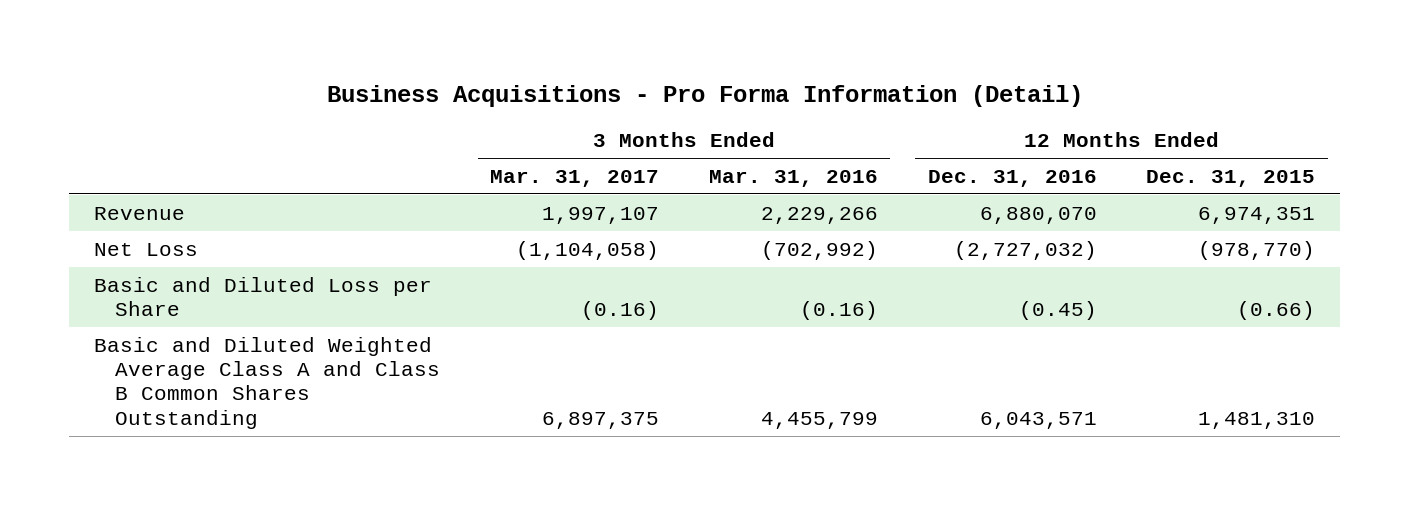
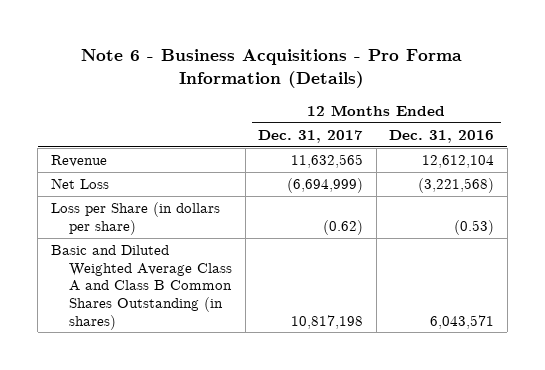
- Business Acquisitions - Pro Forma Information (Detail)
+ Note 6 - Business Acquisitions - Pro Forma Information (Details)
- | 3 Months Ended Mar. 31, 2017 | 3 Months Ended Mar. 31, 2016 | 12 Months Ended Dec. 31, 2016 | 12 Months Ended Dec. 31, 2015
+ | 12 Months Ended Dec. 31, 2017 | 12 Months Ended Dec. 31, 2016
- Revenue | 1,997,107 | 2,229,266 | 6,880,070 | 6,974,351
- Net Loss | (1,104,058) | (702,992) | (2,727,032) | (978,770)
- Basic and Diluted Loss per Share | (0.16) | (0.16) | (0.45) | (0.66)
- Basic and Diluted Weighted Average Class A and Class B Common Shares Outstanding | 6,897,375 | 4,455,799 | 6,043,571 | 1,481,310
+ Revenue | 11,632,565 | 12,612,104
+ Net Loss | (6,694,999) | (3,221,568)
+ Loss per Share (in dollars per share) | (0.62) | (0.53)
+ Basic and Diluted Weighted Average Class A and Class B Common Shares Outstanding (in shares) | 10,817,198 | 6,043,571

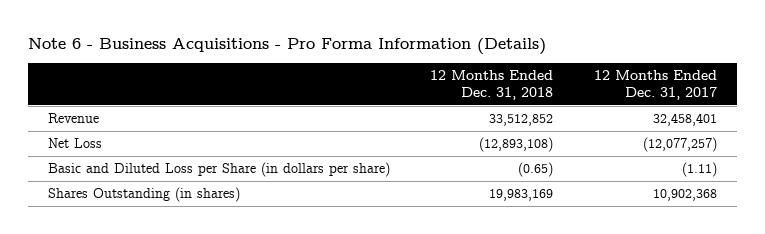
- | 12 Months Ended Dec. 31, 2017 | 12 Months Ended Dec. 31, 2016
+ | 12 Months Ended Dec. 31, 2018 | 12 Months Ended Dec. 31, 2017
- Revenue | 11,632,565 | 12,612,104
- Net Loss | (6,694,999) | (3,221,568)
- Loss per Share (in dollars per share) | (0.62) | (0.53)
- Basic and Diluted Weighted Average Class A and Class B Common Shares Outstanding (in shares) | 10,817,198 | 6,043,571
+ Revenue | 33,512,852 | 32,458,401
+ Net Loss | (12,893,108) | (12,077,257)
+ Basic and Diluted Loss per Share (in dollars per share) | (0.65) | (1.11)
+ Shares Outstanding (in shares) | 19,983,169 | 10,902,368

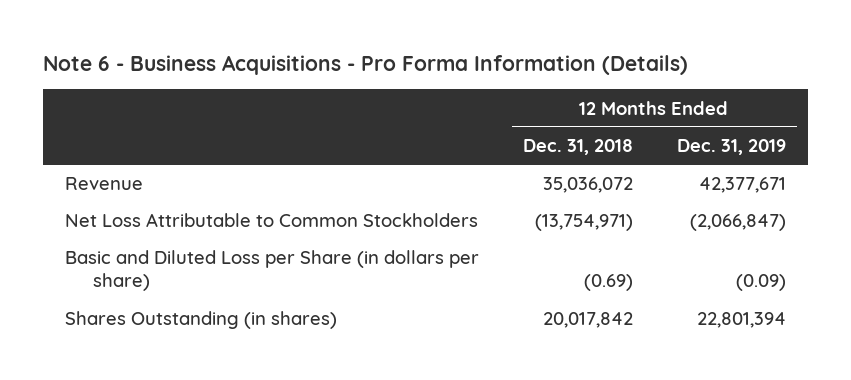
- | 12 Months Ended Dec. 31, 2018 | 12 Months Ended Dec. 31, 2017
+ | 12 Months Ended Dec. 31, 2018 | 12 Months Ended Dec. 31, 2019
- Revenue | 33,512,852 | 32,458,401
- Net Loss | (12,893,108) | (12,077,257)
- Basic and Diluted Loss per Share (in dollars per share) | (0.65) | (1.11)
- Shares Outstanding (in shares) | 19,983,169 | 10,902,368
+ Revenue | 35,036,072 | 42,377,671
+ Net Loss Attributable to Common Stockholders | (13,754,971) | (2,066,847)
+ Basic and Diluted Loss per Share (in dollars per share) | (0.69) | (0.09)
+ Shares Outstanding (in shares) | 20,017,842 | 22,801,394

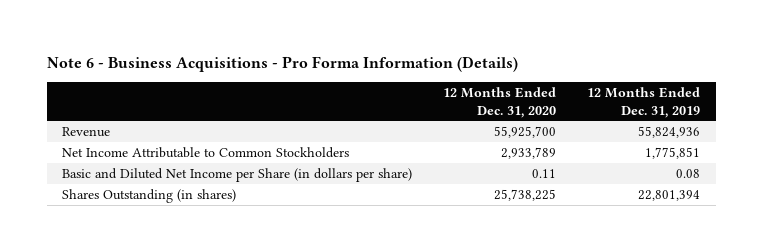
- | 12 Months Ended Dec. 31, 2018 | 12 Months Ended Dec. 31, 2019
+ | 12 Months Ended Dec. 31, 2020 | 12 Months Ended Dec. 31, 2019
- Revenue | 35,036,072 | 42,377,671
- Net Loss Attributable to Common Stockholders | (13,754,971) | (2,066,847)
- Basic and Diluted Loss per Share (in dollars per share) | (0.69) | (0.09)
+ Revenue | 55,925,700 | 55,824,936
+ Net Income Attributable to Common Stockholders | 2,933,789 | 1,775,851
+ Basic and Diluted Net Income per Share (in dollars per share) | 0.11 | 0.08

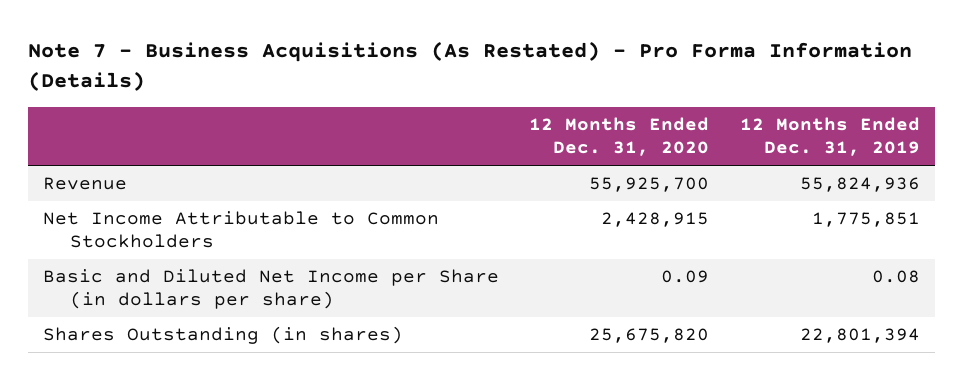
- Note 6 - Business Acquisitions - Pro Forma Information (Details)
+ Note 7 - Business Acquisitions (As Restated) - Pro Forma Information (Details)
- Net Income Attributable to Common Stockholders | 2,933,789 | 1,775,851
- Basic and Diluted Net Income per Share (in dollars per share) | 0.11 | 0.08
- Shares Outstanding (in shares) | 25,738,225 | 22,801,394
+ Net Income Attributable to Common Stockholders | 2,428,915 | 1,775,851
+ Basic and Diluted Net Income per Share (in dollars per share) | 0.09 | 0.08
+ Shares Outstanding (in shares) | 25,675,820 | 22,801,394

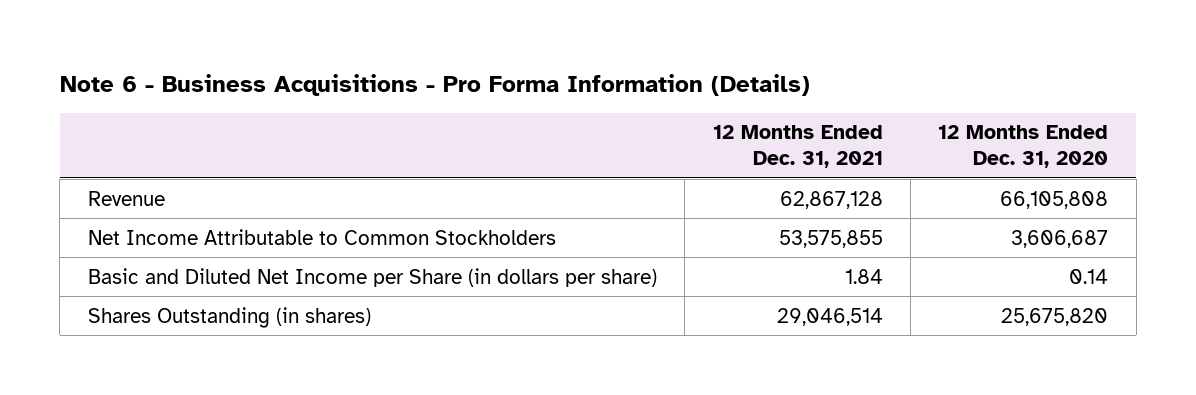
- Note 7 - Business Acquisitions (As Restated) - Pro Forma Information (Details)
+ Note 6 - Business Acquisitions - Pro Forma Information (Details)
- | 12 Months Ended Dec. 31, 2020 | 12 Months Ended Dec. 31, 2019
+ | 12 Months Ended Dec. 31, 2021 | 12 Months Ended Dec. 31, 2020
- Revenue | 55,925,700 | 55,824,936
- Net Income Attributable to Common Stockholders | 2,428,915 | 1,775,851
- Basic and Diluted Net Income per Share (in dollars per share) | 0.09 | 0.08
+ Revenue | 62,867,128 | 66,105,808
+ Net Income Attributable to Common Stockholders | 53,575,855 | 3,606,687
+ Basic and Diluted Net Income per Share (in dollars per share) | 1.84 | 0.14

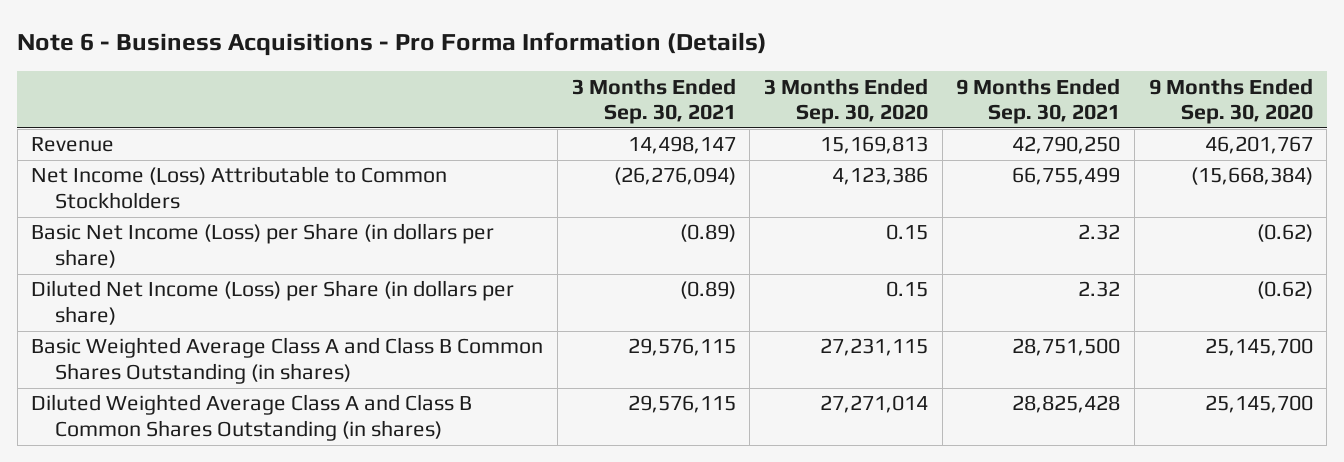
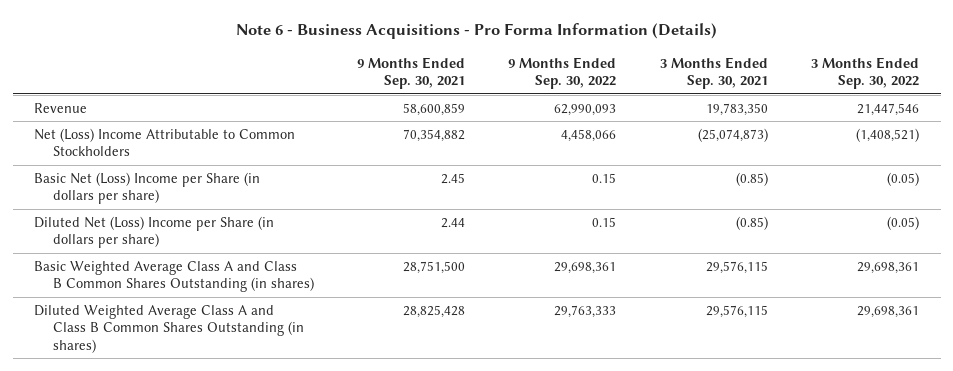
- | 3 Months Ended Sep. 30, 2021 | 3 Months Ended Sep. 30, 2020 | 9 Months Ended Sep. 30, 2021 | 9 Months Ended Sep. 30, 2020
+ | 9 Months Ended Sep. 30, 2021 | 9 Months Ended Sep. 30, 2022 | 3 Months Ended Sep. 30, 2021 | 3 Months Ended Sep. 30, 2022
- Revenue | 14,498,147 | 15,169,813 | 42,790,250 | 46,201,767
- Net Income (Loss) Attributable to Common Stockholders | (26,276,094) | 4,123,386 | 66,755,499 | (15,668,384)
- Basic Net Income (Loss) per Share (in dollars per share) | (0.89) | 0.15 | 2.32 | (0.62)
- Diluted Net Income (Loss) per Share (in dollars per share) | (0.89) | 0.15 | 2.32 | (0.62)
+ Revenue | 58,600,859 | 62,990,093 | 19,783,350 | 21,447,546
+ Net (Loss) Income Attributable to Common Stockholders | 70,354,882 | 4,458,066 | (25,074,873) | (1,408,521)
+ Basic Net (Loss) Income per Share (in dollars per share) | 2.45 | 0.15 | (0.85) | (0.05)
+ Diluted Net (Loss) Income per Share (in dollars per share) | 2.44 | 0.15 | (0.85) | (0.05)

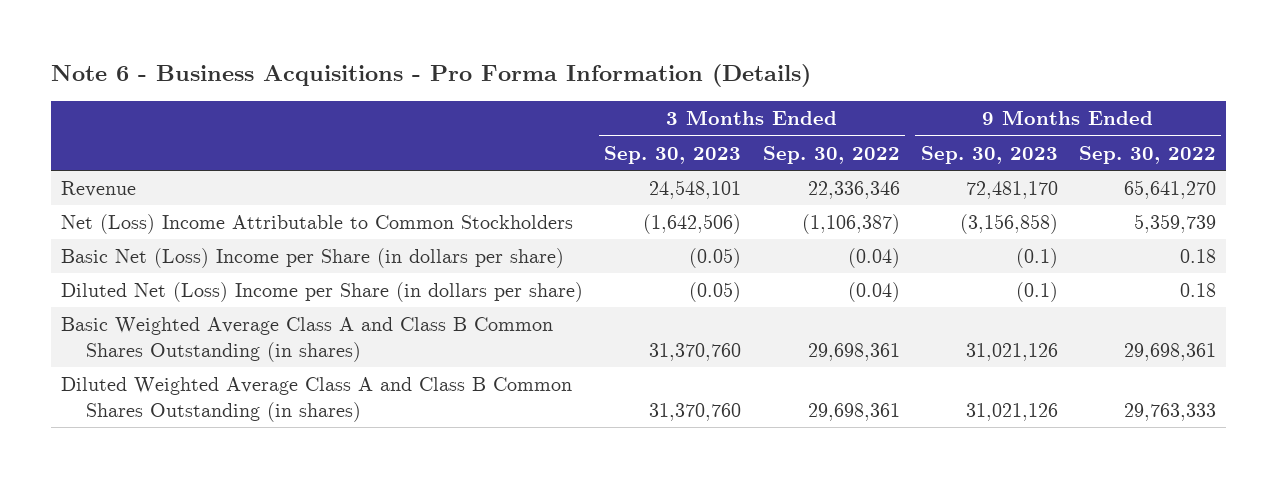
- | 9 Months Ended Sep. 30, 2021 | 9 Months Ended Sep. 30, 2022 | 3 Months Ended Sep. 30, 2021 | 3 Months Ended Sep. 30, 2022
+ | 3 Months Ended Sep. 30, 2023 | 3 Months Ended Sep. 30, 2022 | 9 Months Ended Sep. 30, 2023 | 9 Months Ended Sep. 30, 2022
- Revenue | 58,600,859 | 62,990,093 | 19,783,350 | 21,447,546
- Net (Loss) Income Attributable to Common Stockholders | 70,354,882 | 4,458,066 | (25,074,873) | (1,408,521)
- Basic Net (Loss) Income per Share (in dollars per share) | 2.45 | 0.15 | (0.85) | (0.05)
- Diluted Net (Loss) Income per Share (in dollars per share) | 2.44 | 0.15 | (0.85) | (0.05)
+ Revenue | 24,548,101 | 22,336,346 | 72,481,170 | 65,641,270
+ Net (Loss) Income Attributable to Common Stockholders | (1,642,506) | (1,106,387) | (3,156,858) | 5,359,739
+ Basic Net (Loss) Income per Share (in dollars per share) | (0.05) | (0.04) | (0.1) | 0.18
+ Diluted Net (Loss) Income per Share (in dollars per share) | (0.05) | (0.04) | (0.1) | 0.18

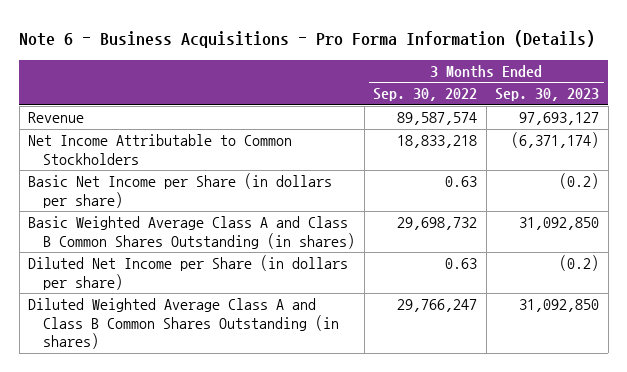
- | 3 Months Ended Sep. 30, 2023 | 3 Months Ended Sep. 30, 2022 | 9 Months Ended Sep. 30, 2023 | 9 Months Ended Sep. 30, 2022
+ | 3 Months Ended Sep. 30, 2022 | 3 Months Ended Sep. 30, 2023
- Revenue | 24,548,101 | 22,336,346 | 72,481,170 | 65,641,270
- Net (Loss) Income Attributable to Common Stockholders | (1,642,506) | (1,106,387) | (3,156,858) | 5,359,739
- Basic Net (Loss) Income per Share (in dollars per share) | (0.05) | (0.04) | (0.1) | 0.18
- Diluted Net (Loss) Income per Share (in dollars per share) | (0.05) | (0.04) | (0.1) | 0.18
- Basic Weighted Average Class A and Class B Common Shares Outstanding (in shares) | 31,370,760 | 29,698,361 | 31,021,126 | 29,698,361
- Diluted Weighted Average Class A and Class B Common Shares Outstanding (in shares) | 31,370,760 | 29,698,361 | 31,021,126 | 29,763,333
+ Revenue | 89,587,574 | 97,693,127
+ Net Income Attributable to Common Stockholders | 18,833,218 | (6,371,174)
+ Basic Net Income per Share (in dollars per share) | 0.63 | (0.2)
+ Basic Weighted Average Class A and Class B Common Shares Outstanding (in shares) | 29,698,732 | 31,092,850
+ Diluted Net Income per Share (in dollars per share) | 0.63 | (0.2)
+ Diluted Weighted Average Class A and Class B Common Shares Outstanding (in shares) | 29,766,247 | 31,092,850

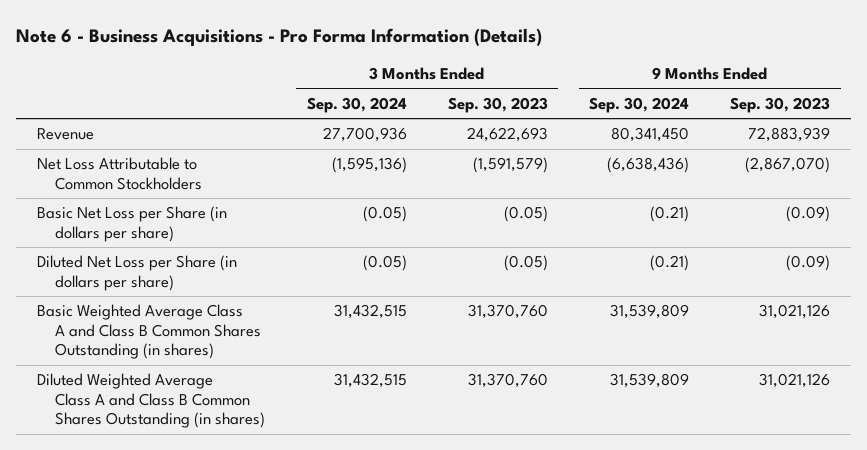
- | 3 Months Ended Sep. 30, 2022 | 3 Months Ended Sep. 30, 2023
+ | 3 Months Ended Sep. 30, 2024 | 3 Months Ended Sep. 30, 2023 | 9 Months Ended Sep. 30, 2024 | 9 Months Ended Sep. 30, 2023
- Revenue | 89,587,574 | 97,693,127
- Net Income Attributable to Common Stockholders | 18,833,218 | (6,371,174)
- Basic Net Income per Share (in dollars per share) | 0.63 | (0.2)
- Basic Weighted Average Class A and Class B Common Shares Outstanding (in shares) | 29,698,732 | 31,092,850
- Diluted Net Income per Share (in dollars per share) | 0.63 | (0.2)
- Diluted Weighted Average Class A and Class B Common Shares Outstanding (in shares) | 29,766,247 | 31,092,850
+ Revenue | 27,700,936 | 24,622,693 | 80,341,450 | 72,883,939
+ Net Loss Attributable to Common Stockholders | (1,595,136) | (1,591,579) | (6,638,436) | (2,867,070)
+ Basic Net Loss per Share (in dollars per share) | (0.05) | (0.05) | (0.21) | (0.09)
+ Diluted Net Loss per Share (in dollars per share) | (0.05) | (0.05) | (0.21) | (0.09)
+ Basic Weighted Average Class A and Class B Common Shares Outstanding (in shares) | 31,432,515 | 31,370,760 | 31,539,809 | 31,021,126
+ Diluted Weighted Average Class A and Class B Common Shares Outstanding (in shares) | 31,432,515 | 31,370,760 | 31,539,809 | 31,021,126

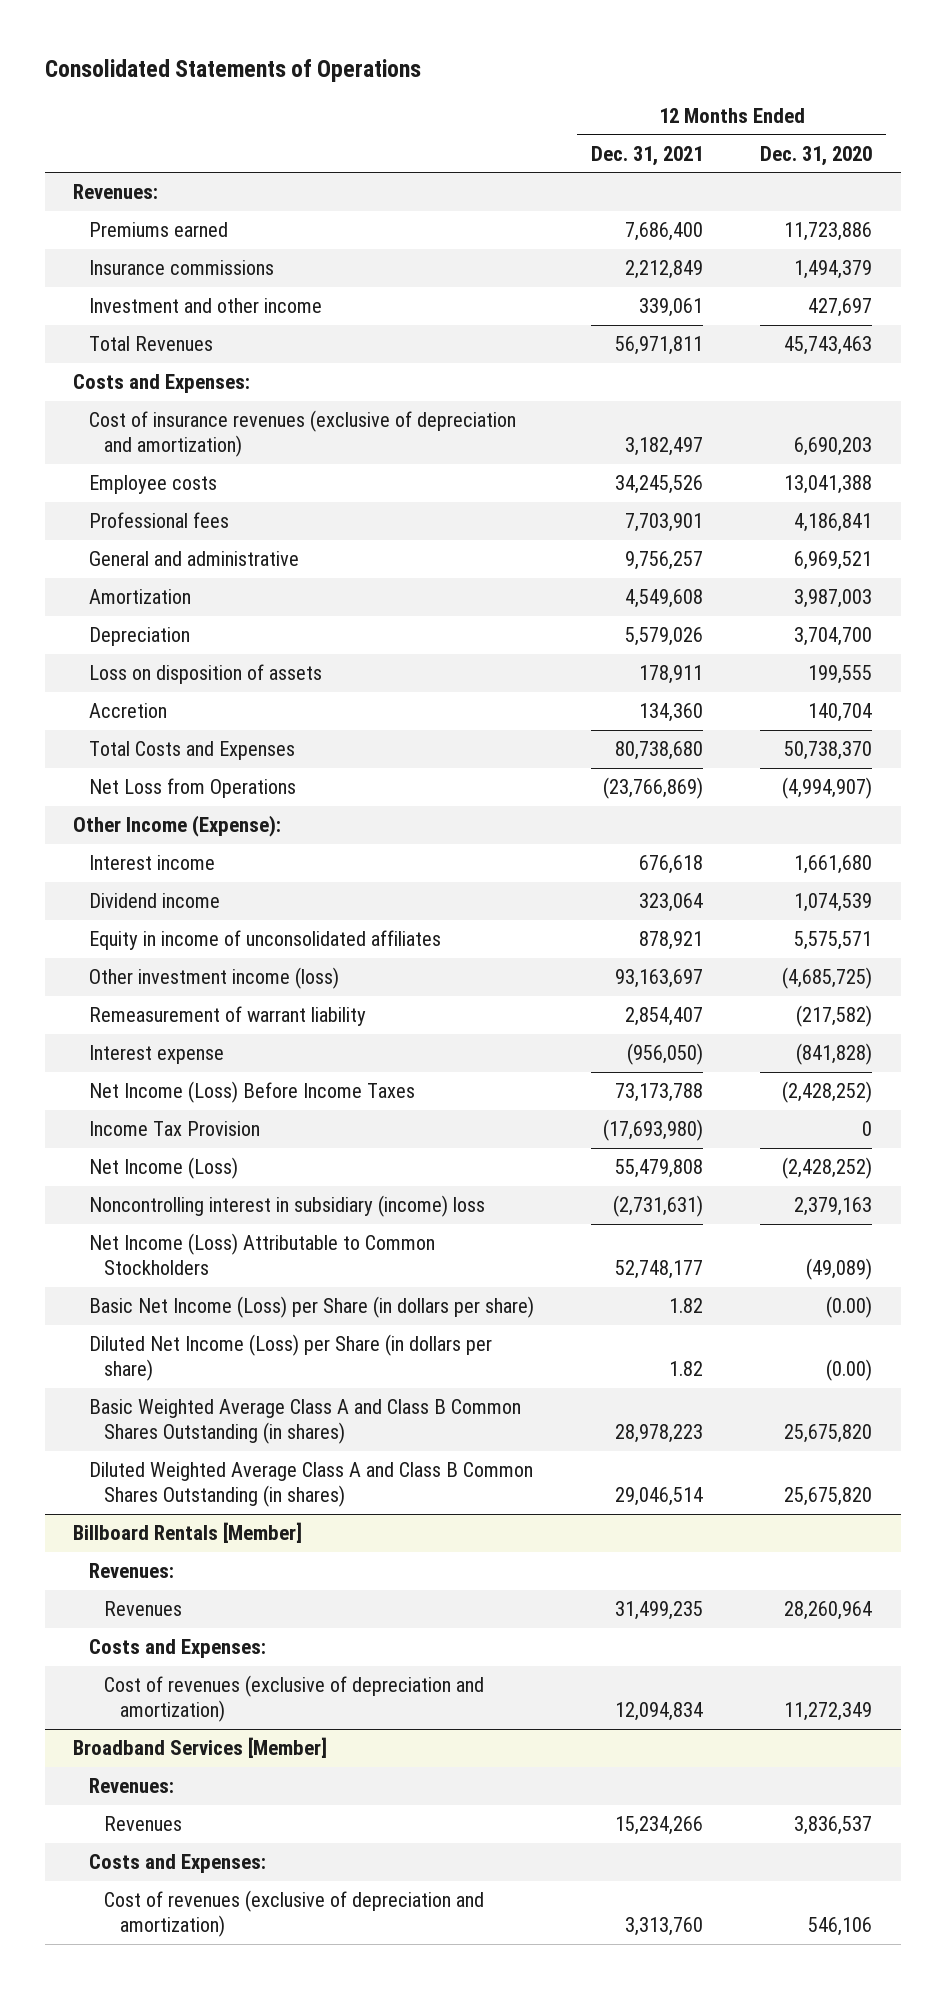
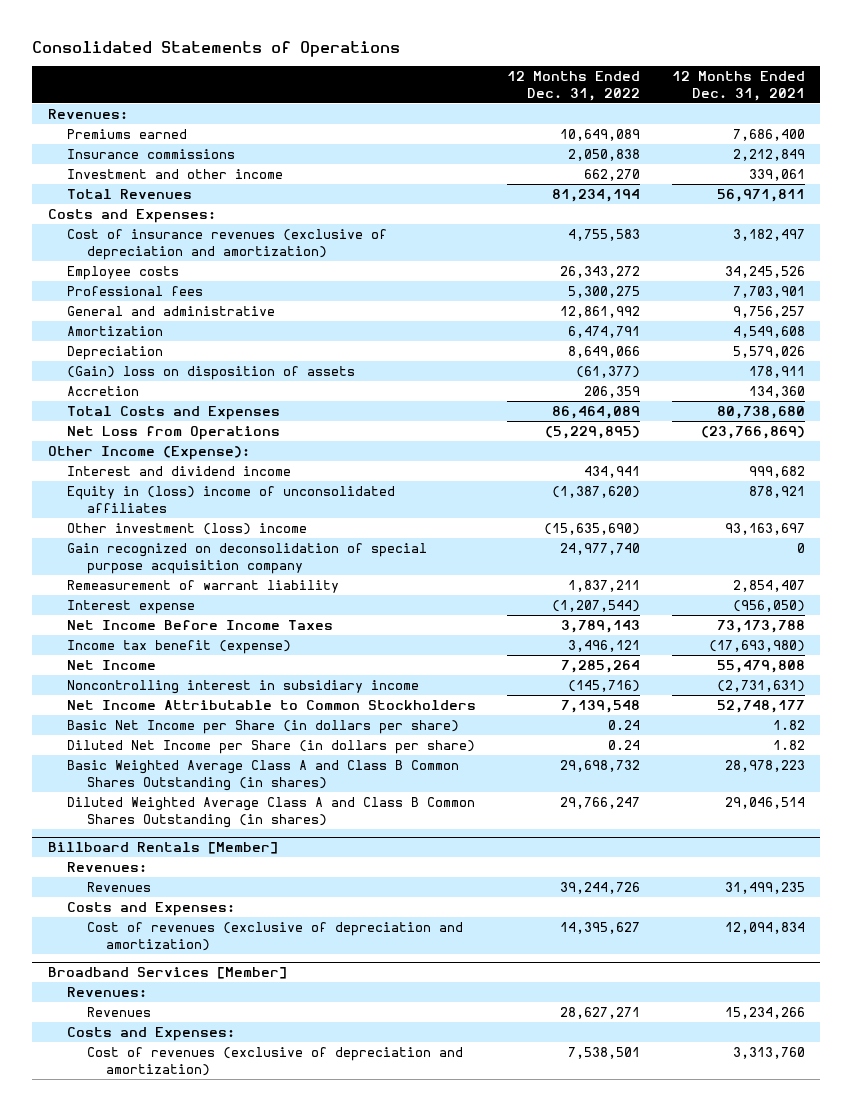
- | 12 Months Ended Dec. 31, 2021 | 12 Months Ended Dec. 31, 2020
+ | 12 Months Ended Dec. 31, 2022 | 12 Months Ended Dec. 31, 2021
- Loss on disposition of assets | 178,911 | 199,555
+ (Gain) loss on disposition of assets | (61,377) | 178,911
- Interest income | 676,618 | 1,661,680
- Dividend income | 323,064 | 1,074,539
- Equity in income of unconsolidated affiliates | 878,921 | 5,575,571
- Other investment income (loss) | 93,163,697 | (4,685,725)
+ Interest and dividend income | 434,941 | 999,682
+ Equity in (loss) income of unconsolidated affiliates | (1,387,620) | 878,921
+ Other investment (loss) income | (15,635,690) | 93,163,697
+ Gain recognized on deconsolidation of special purpose acquisition company | 24,977,740 | 0
- Net Income (Loss) Before Income Taxes | 73,173,788 | (2,428,252)
- Income Tax Provision | (17,693,980) | 0
- Net Income (Loss) | 55,479,808 | (2,428,252)
- Noncontrolling interest in subsidiary (income) loss | (2,731,631) | 2,379,163
- Net Income (Loss) Attributable to Common Stockholders | 52,748,177 | (49,089)
- Basic Net Income (Loss) per Share (in dollars per share) | 1.82 | (0.00)
- Diluted Net Income (Loss) per Share (in dollars per share) | 1.82 | (0.00)
+ Net Income Before Income Taxes | 3,789,143 | 73,173,788
+ Income tax benefit (expense) | 3,496,121 | (17,693,980)
+ Net Income | 7,285,264 | 55,479,808
+ Noncontrolling interest in subsidiary income | (145,716) | (2,731,631)
+ Net Income Attributable to Common Stockholders | 7,139,548 | 52,748,177
+ Basic Net Income per Share (in dollars per share) | 0.24 | 1.82
+ Diluted Net Income per Share (in dollars per share) | 0.24 | 1.82

